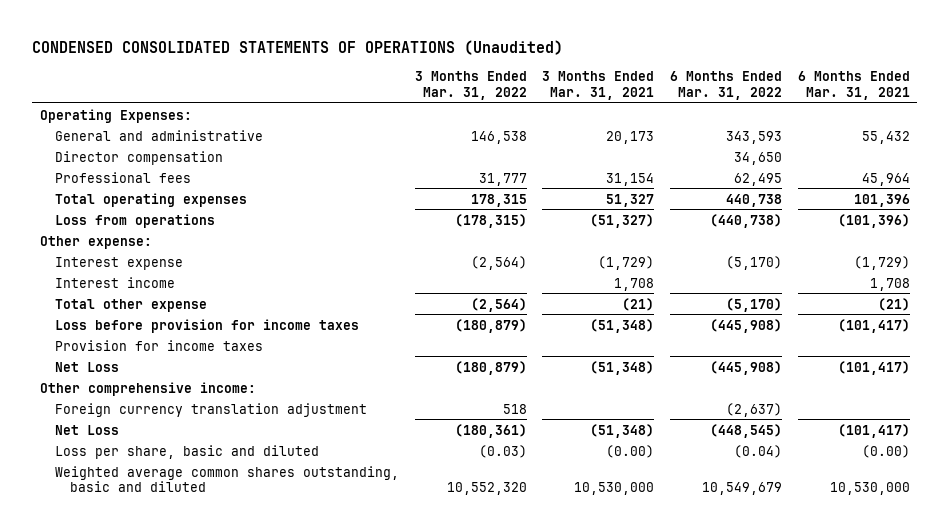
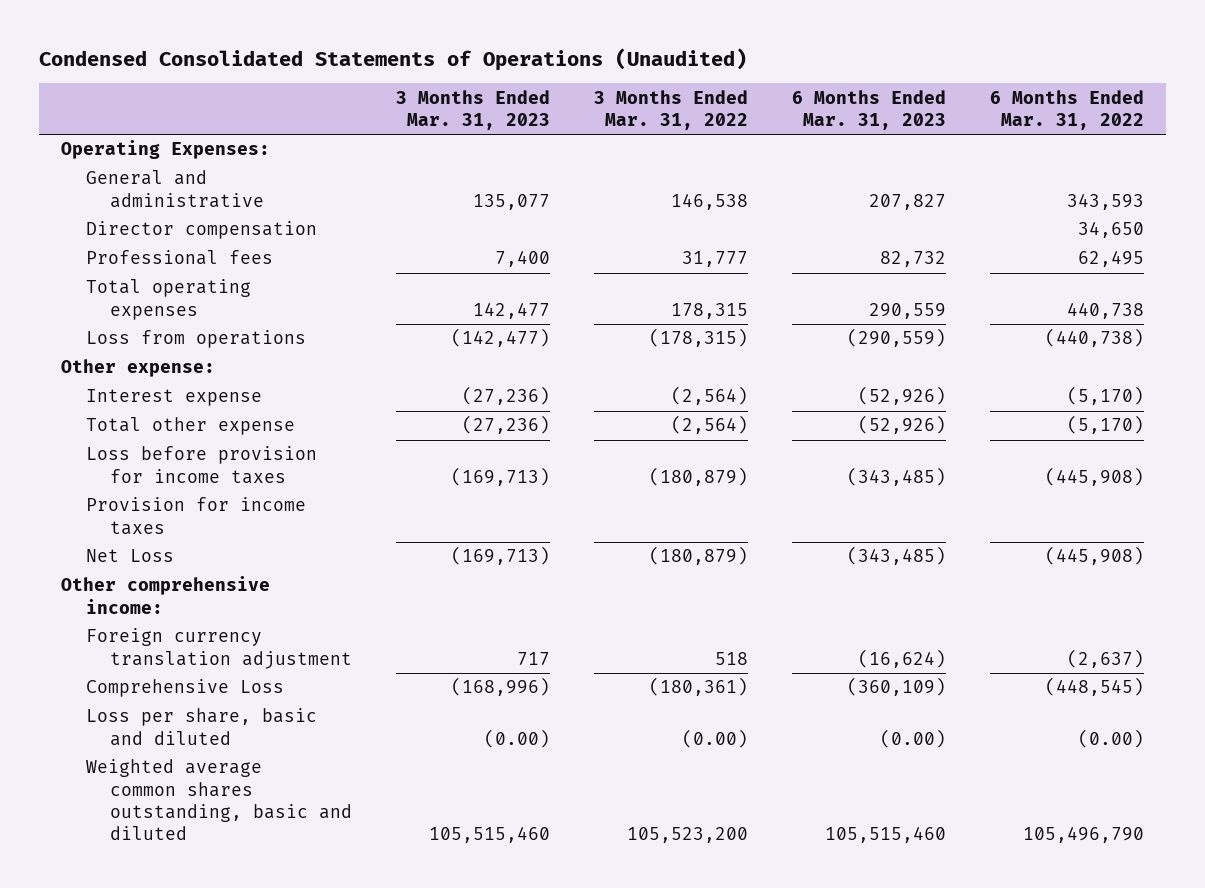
- CONDENSED CONSOLIDATED STATEMENTS OF OPERATIONS (Unaudited)
+ Condensed Consolidated Statements of Operations (Unaudited)
- | 3 Months Ended Mar. 31, 2022 | 3 Months Ended Mar. 31, 2021 | 6 Months Ended Mar. 31, 2022 | 6 Months Ended Mar. 31, 2021
+ | 3 Months Ended Mar. 31, 2023 | 3 Months Ended Mar. 31, 2022 | 6 Months Ended Mar. 31, 2023 | 6 Months Ended Mar. 31, 2022
- Interest income | | 1,708 | | 1,708
- Net Loss | (180,361) | (51,348) | (448,545) | (101,417)
- Loss per share, basic and diluted | (0.03) | (0.00) | (0.04) | (0.00)
- Weighted average common shares outstanding, basic and diluted | 10,552,320 | 10,530,000 | 10,549,679 | 10,530,000
+ Comprehensive Loss | (168,996) | (180,361) | (360,109) | (448,545)
+ Loss per share, basic and diluted | (0.00) | (0.00) | (0.00) | (0.00)
+ Weighted average common shares outstanding, basic and diluted | 105,515,460 | 105,523,200 | 105,515,460 | 105,496,790

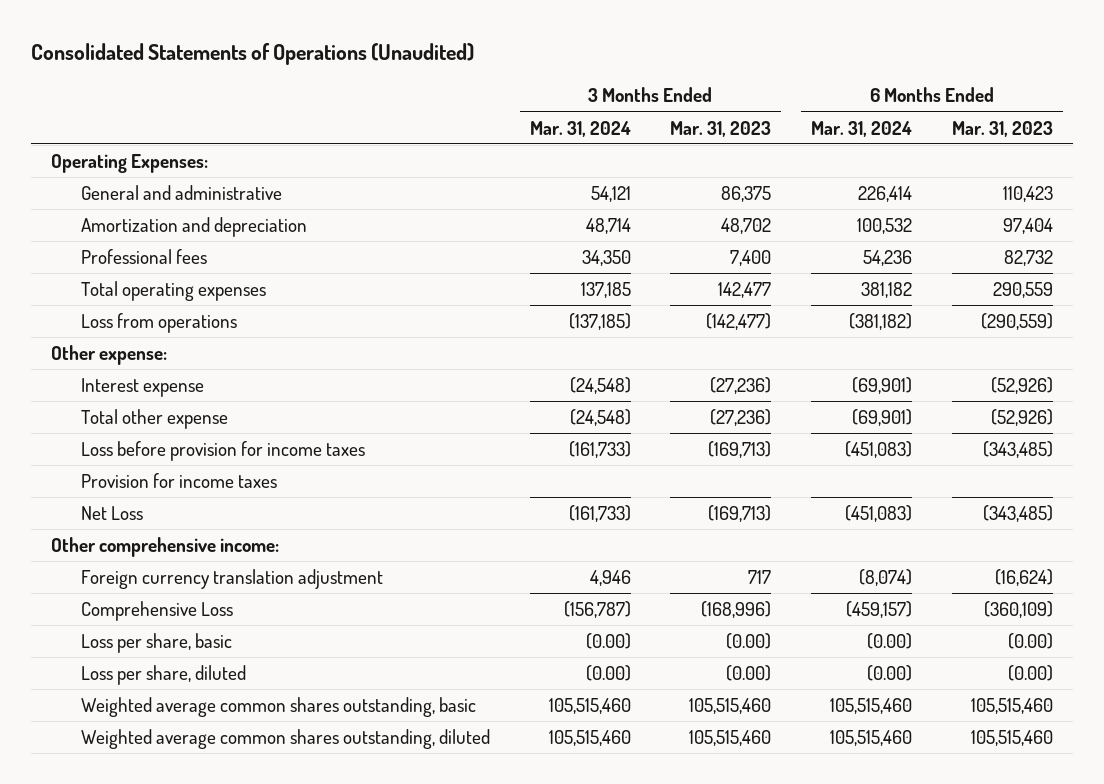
- Condensed Consolidated Statements of Operations (Unaudited)
+ Consolidated Statements of Operations (Unaudited)
- | 3 Months Ended Mar. 31, 2023 | 3 Months Ended Mar. 31, 2022 | 6 Months Ended Mar. 31, 2023 | 6 Months Ended Mar. 31, 2022
+ | 3 Months Ended Mar. 31, 2024 | 3 Months Ended Mar. 31, 2023 | 6 Months Ended Mar. 31, 2024 | 6 Months Ended Mar. 31, 2023
- General and administrative | 135,077 | 146,538 | 207,827 | 343,593
- Director compensation | | | | 34,650
+ General and administrative | 54,121 | 86,375 | 226,414 | 110,423
+ Amortization and depreciation | 48,714 | 48,702 | 100,532 | 97,404
- Loss per share, basic and diluted | (0.00) | (0.00) | (0.00) | (0.00)
- Weighted average common shares outstanding, basic and diluted | 105,515,460 | 105,523,200 | 105,515,460 | 105,496,790
+ Loss per share, basic | (0.00) | (0.00) | (0.00) | (0.00)
+ Loss per share, diluted | (0.00) | (0.00) | (0.00) | (0.00)
+ Weighted average common shares outstanding, basic | 105,515,460 | 105,515,460 | 105,515,460 | 105,515,460
+ Weighted average common shares outstanding, diluted | 105,515,460 | 105,515,460 | 105,515,460 | 105,515,460

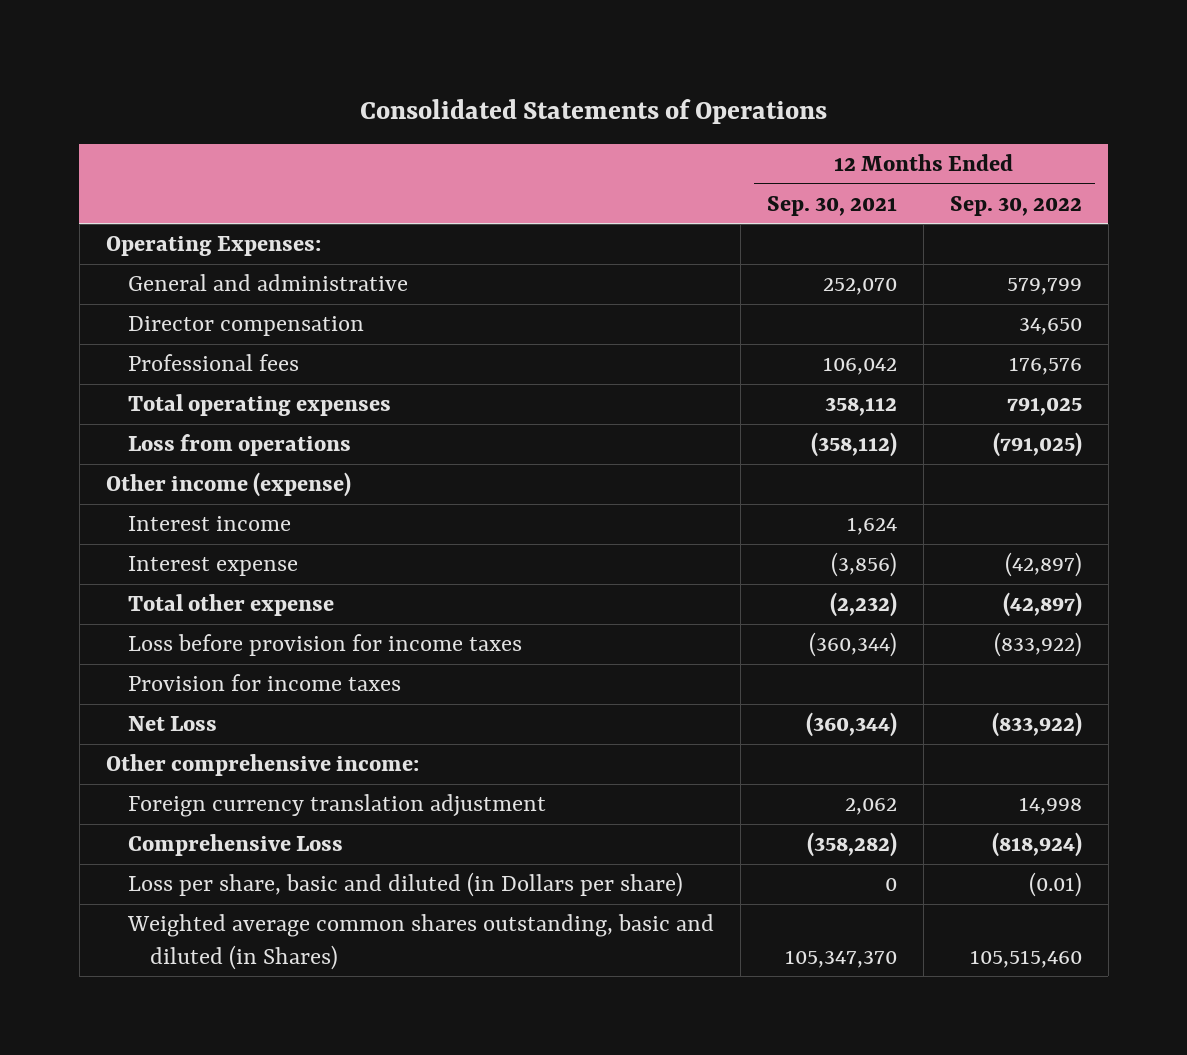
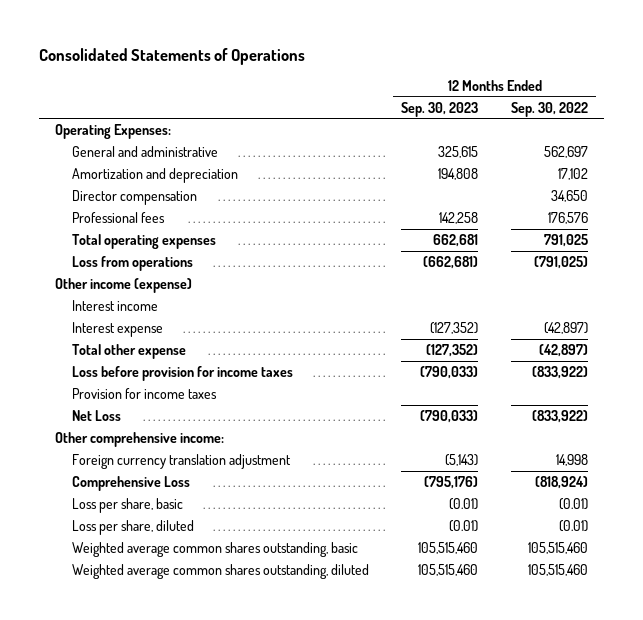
- | 12 Months Ended Sep. 30, 2021 | 12 Months Ended Sep. 30, 2022
+ | 12 Months Ended Sep. 30, 2023 | 12 Months Ended Sep. 30, 2022
- General and administrative | 252,070 | 579,799
+ General and administrative | 325,615 | 562,697
+ Amortization and depreciation | 194,808 | 17,102
- Loss per share, basic and diluted (in Dollars per share) | 0 | (0.01)
- Weighted average common shares outstanding, basic and diluted (in Shares) | 105,347,370 | 105,515,460
+ Loss per share, basic | (0.01) | (0.01)
+ Loss per share, diluted | (0.01) | (0.01)
+ Weighted average common shares outstanding, basic | 105,515,460 | 105,515,460
+ Weighted average common shares outstanding, diluted | 105,515,460 | 105,515,460

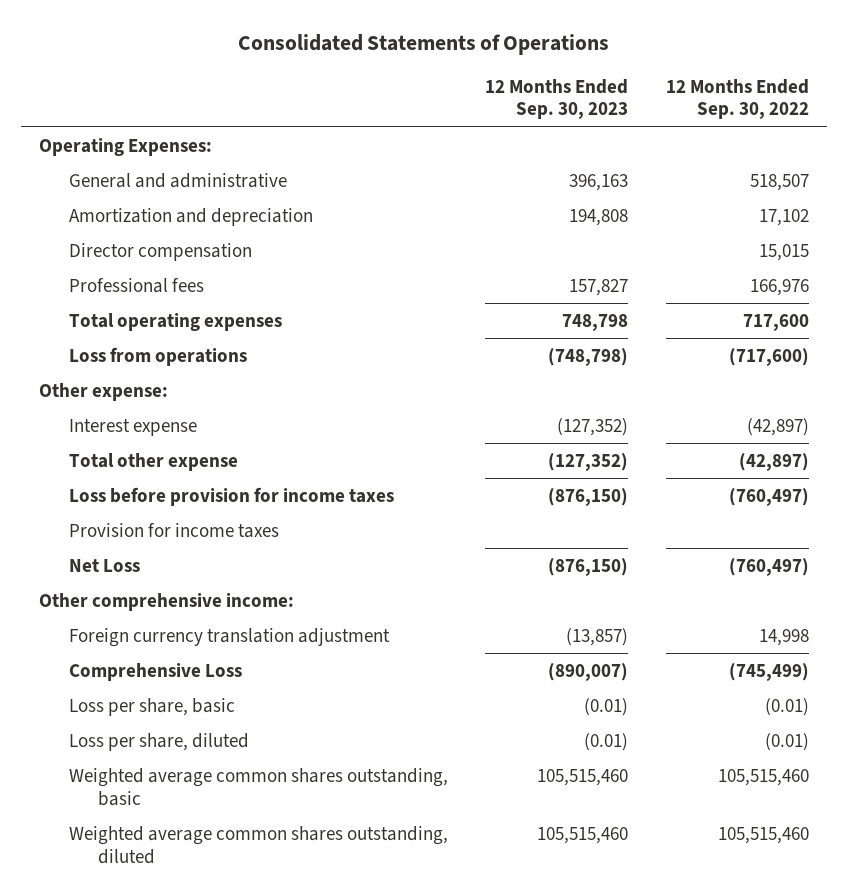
- General and administrative | 325,615 | 562,697
+ General and administrative | 396,163 | 518,507
- Director compensation | | 34,650
- Professional fees | 142,258 | 176,576
- Total operating expenses | 662,681 | 791,025
- Loss from operations | (662,681) | (791,025)
- Other income (expense)
- Interest income
+ Director compensation | | 15,015
+ Professional fees | 157,827 | 166,976
+ Total operating expenses | 748,798 | 717,600
+ Loss from operations | (748,798) | (717,600)
+ Other expense:
- Loss before provision for income taxes | (790,033) | (833,922)
+ Loss before provision for income taxes | (876,150) | (760,497)
- Net Loss | (790,033) | (833,922)
+ Net Loss | (876,150) | (760,497)
- Foreign currency translation adjustment | (5,143) | 14,998
- Comprehensive Loss | (795,176) | (818,924)
+ Foreign currency translation adjustment | (13,857) | 14,998
+ Comprehensive Loss | (890,007) | (745,499)

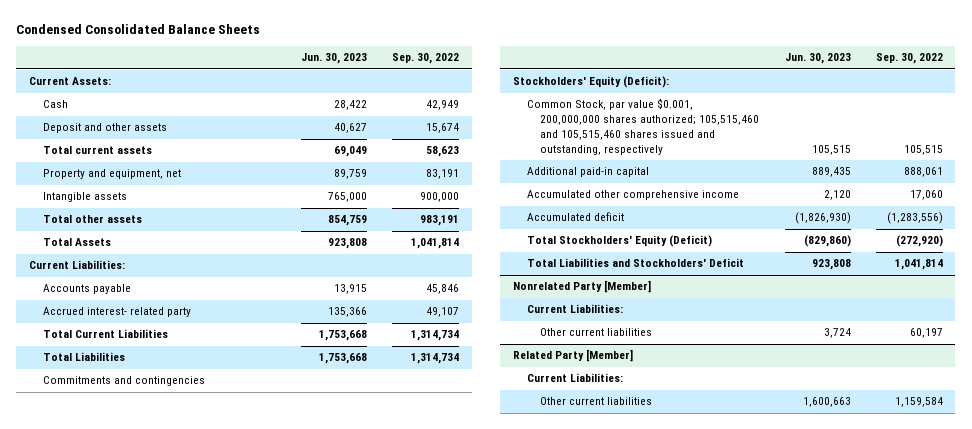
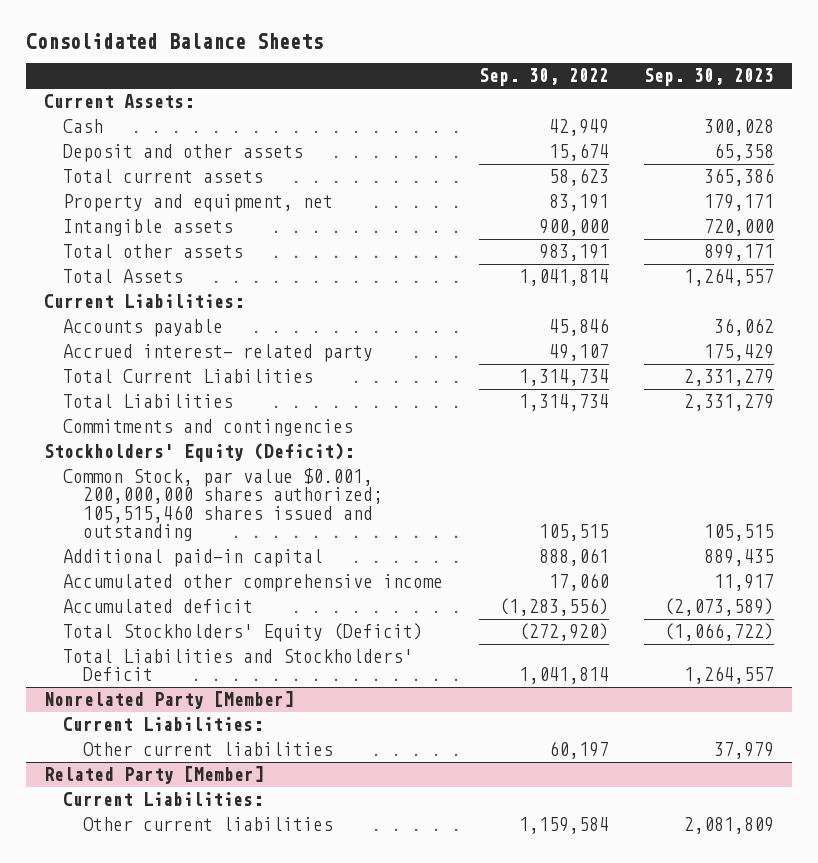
- Condensed Consolidated Balance Sheets
+ Consolidated Balance Sheets
- | Jun. 30, 2023 | Sep. 30, 2022
+ | Sep. 30, 2022 | Sep. 30, 2023
- Common Stock, par value $0.001, 200,000,000 shares authorized; 105,515,460 and 105,515,460 shares issued and outstanding, respectively | 105,515 | 105,515
+ Common Stock, par value $0.001, 200,000,000 shares authorized; 105,515,460 shares issued and outstanding | 105,515 | 105,515

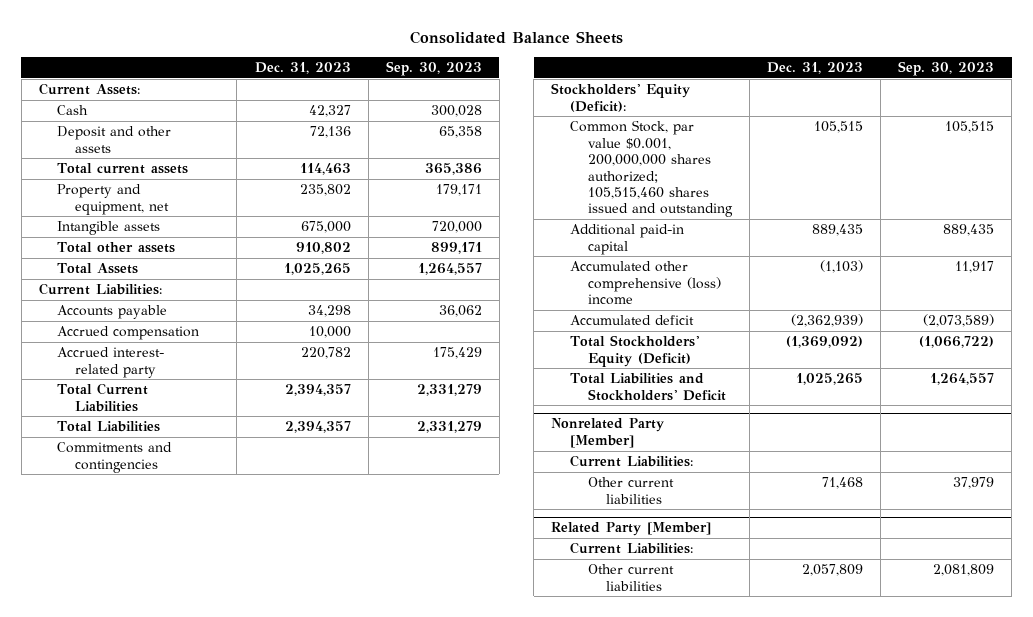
- | Sep. 30, 2022 | Sep. 30, 2023
+ | Dec. 31, 2023 | Sep. 30, 2023
+ Accrued compensation | 10,000 |
- Accumulated other comprehensive income | 17,060 | 11,917
+ Accumulated other comprehensive (loss) income | (1,103) | 11,917

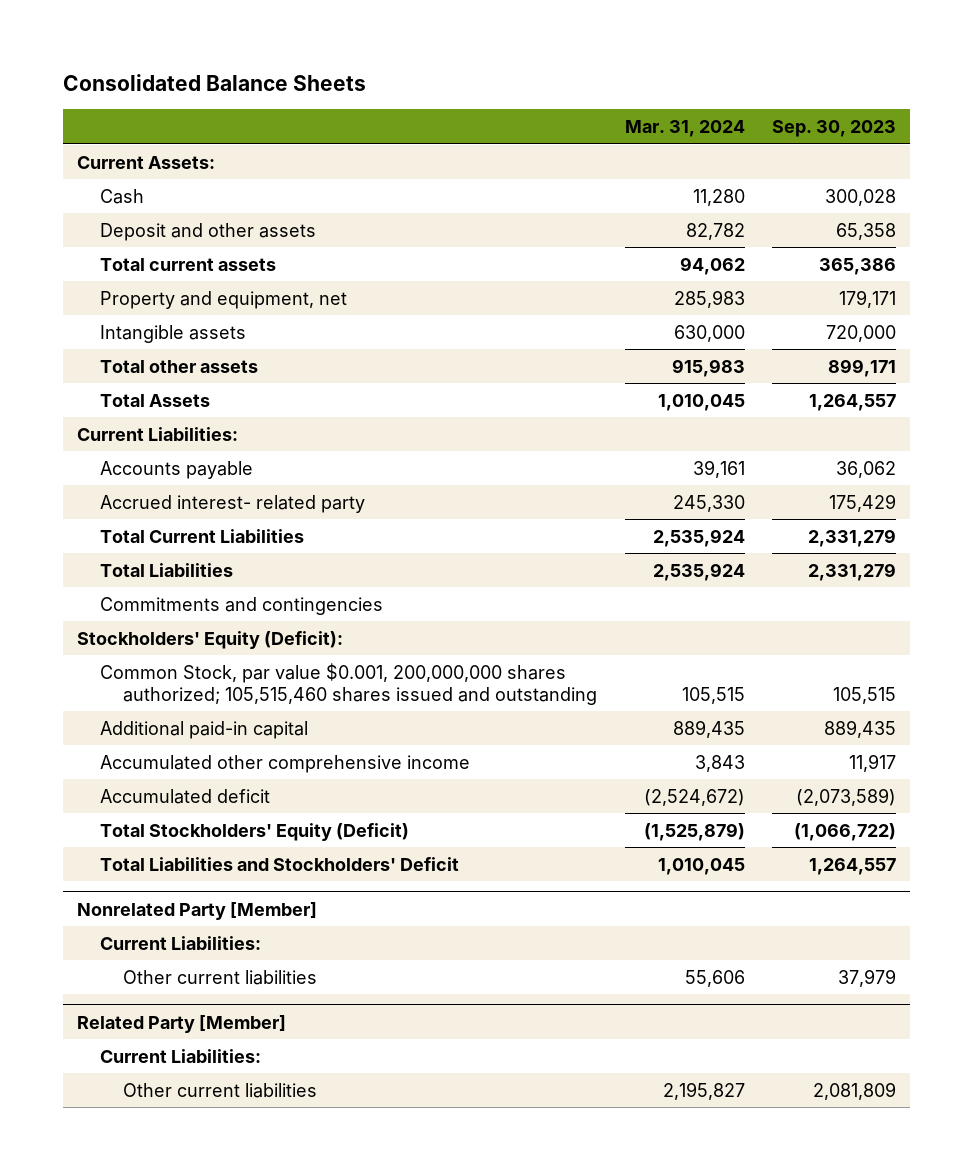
- | Dec. 31, 2023 | Sep. 30, 2023
+ | Mar. 31, 2024 | Sep. 30, 2023
- Accrued compensation | 10,000 |
- Accumulated other comprehensive (loss) income | (1,103) | 11,917
+ Accumulated other comprehensive income | 3,843 | 11,917

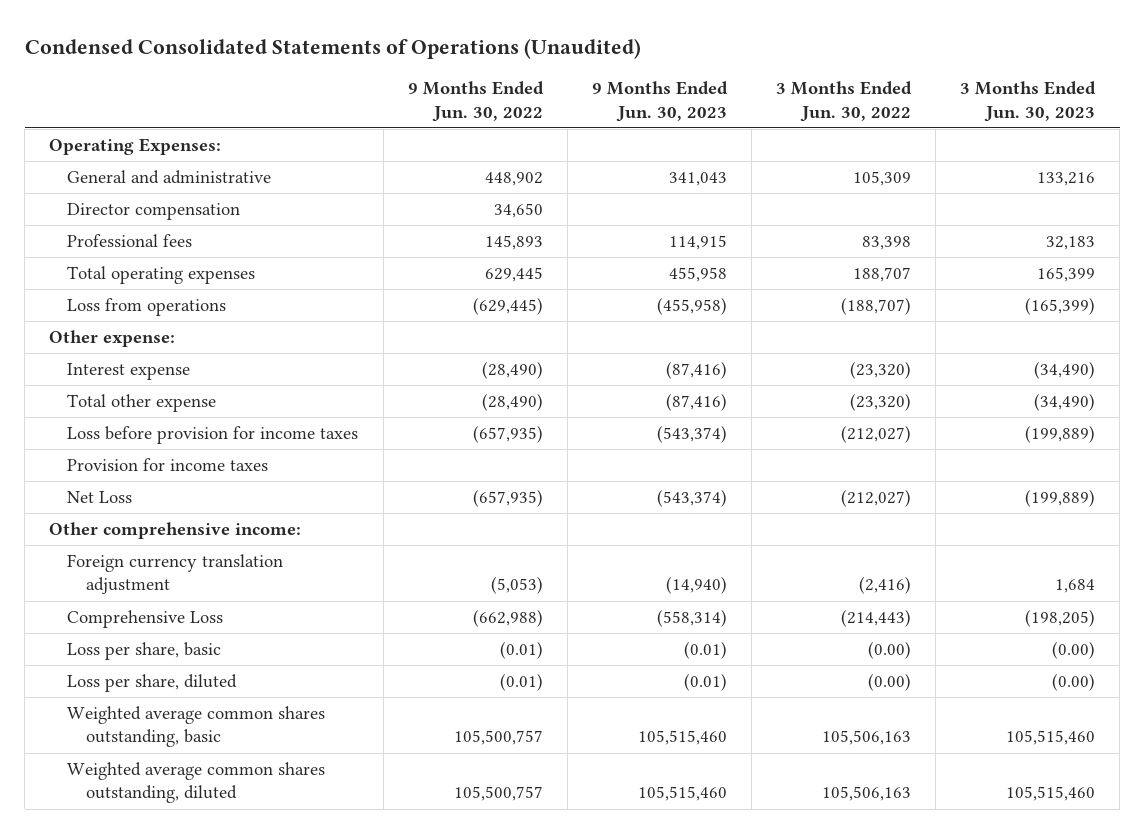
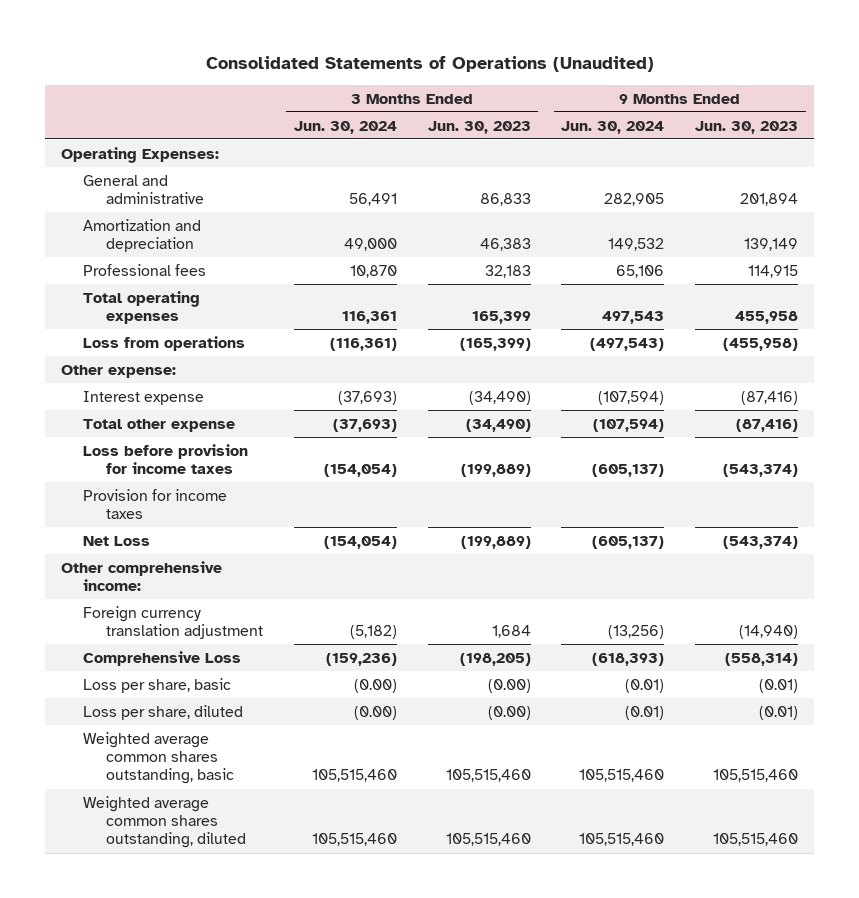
- Condensed Consolidated Statements of Operations (Unaudited)
+ Consolidated Statements of Operations (Unaudited)
- | 9 Months Ended Jun. 30, 2022 | 9 Months Ended Jun. 30, 2023 | 3 Months Ended Jun. 30, 2022 | 3 Months Ended Jun. 30, 2023
+ | 3 Months Ended Jun. 30, 2024 | 3 Months Ended Jun. 30, 2023 | 9 Months Ended Jun. 30, 2024 | 9 Months Ended Jun. 30, 2023
- General and administrative | 448,902 | 341,043 | 105,309 | 133,216
- Director compensation | 34,650 | | |
+ General and administrative | 56,491 | 86,833 | 282,905 | 201,894
+ Amortization and depreciation | 49,000 | 46,383 | 149,532 | 139,149

